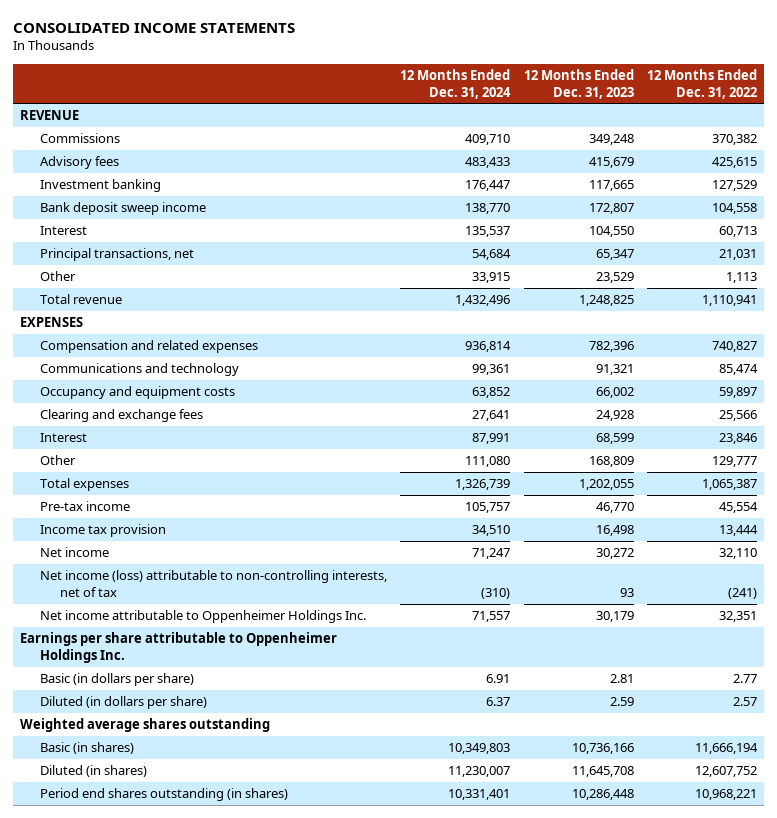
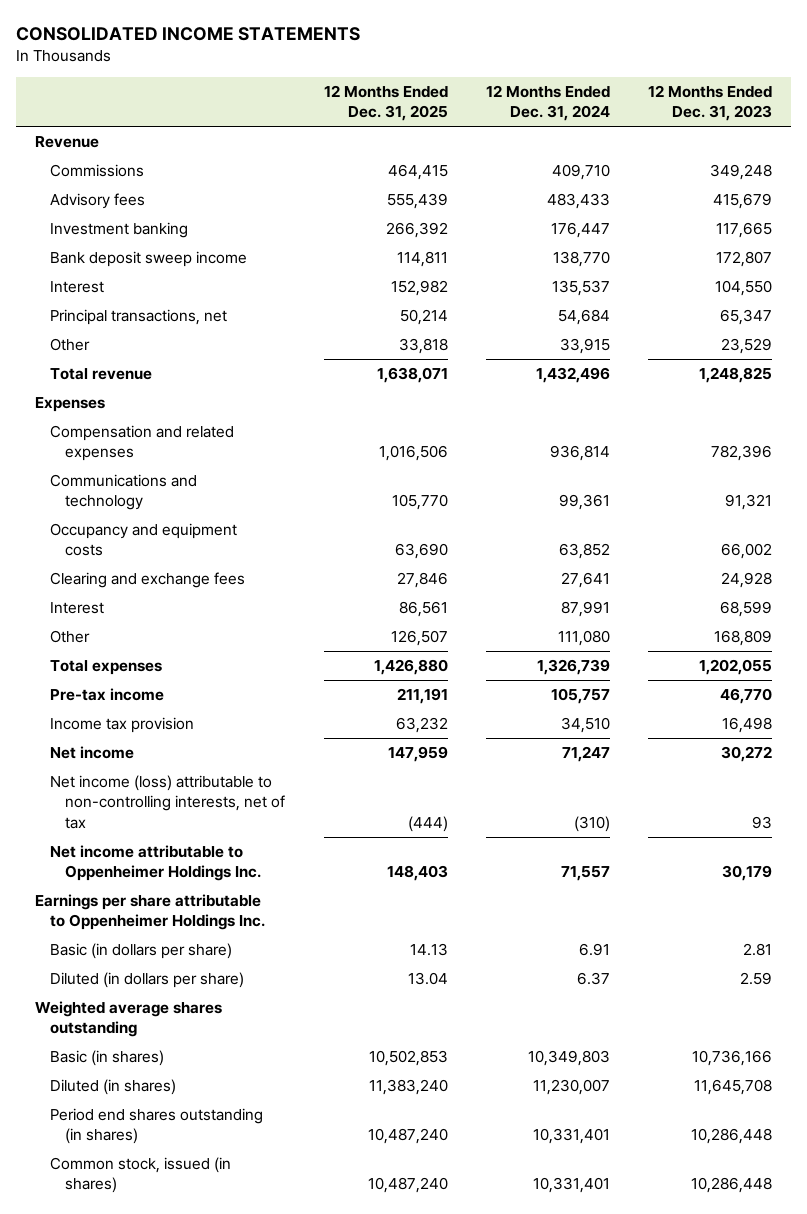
- | 12 Months Ended Dec. 31, 2024 | 12 Months Ended Dec. 31, 2023 | 12 Months Ended Dec. 31, 2022
+ | 12 Months Ended Dec. 31, 2025 | 12 Months Ended Dec. 31, 2024 | 12 Months Ended Dec. 31, 2023
- REVENUE
+ Revenue
- EXPENSES
+ Expenses
+ Common stock, issued (in shares) | 10,487,240 | 10,331,401 | 10,286,448

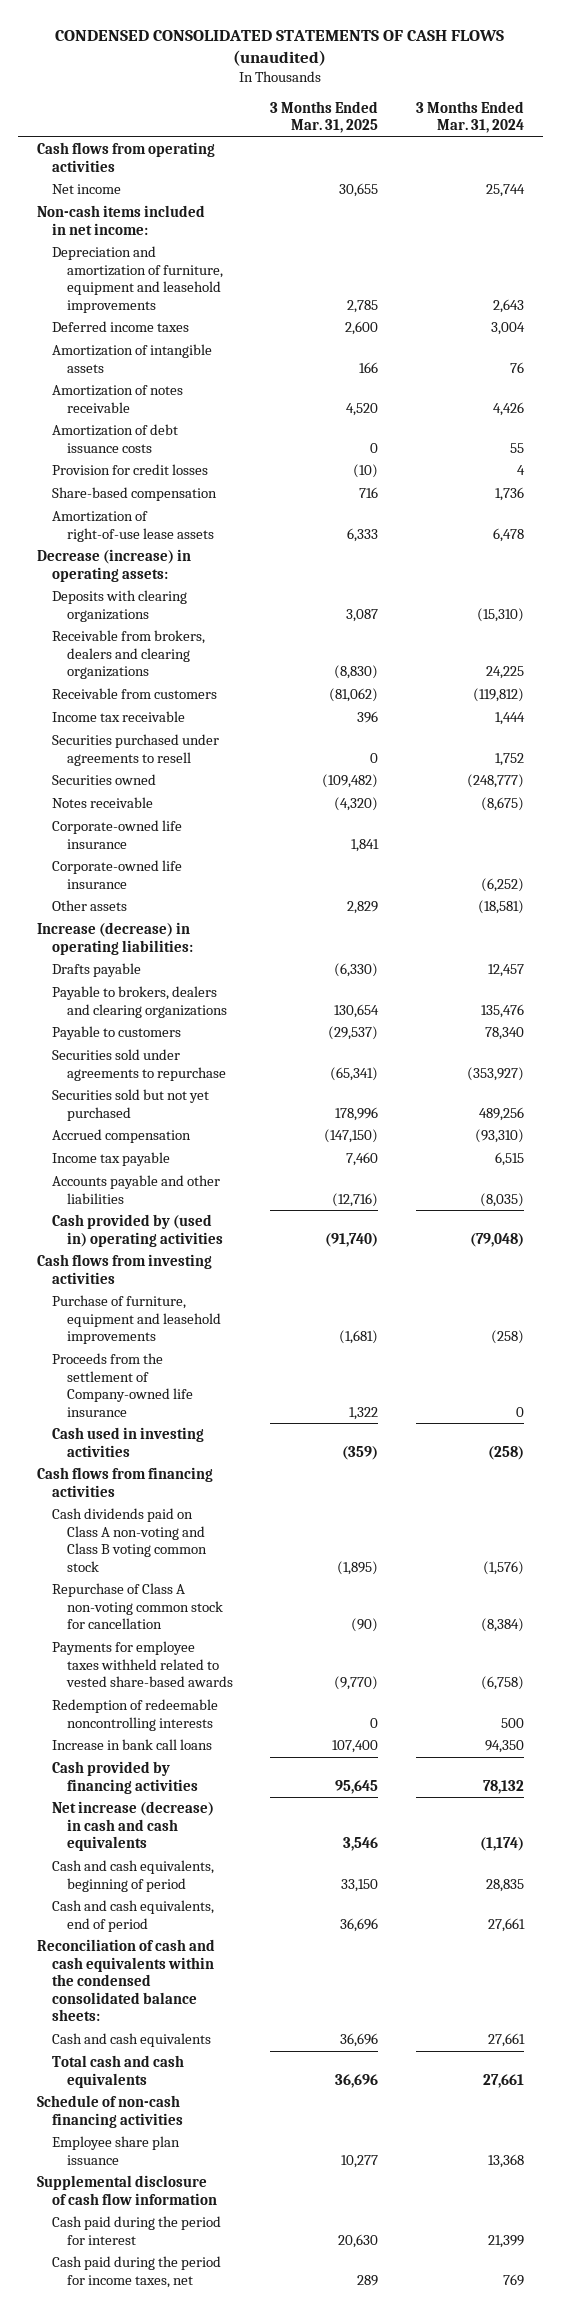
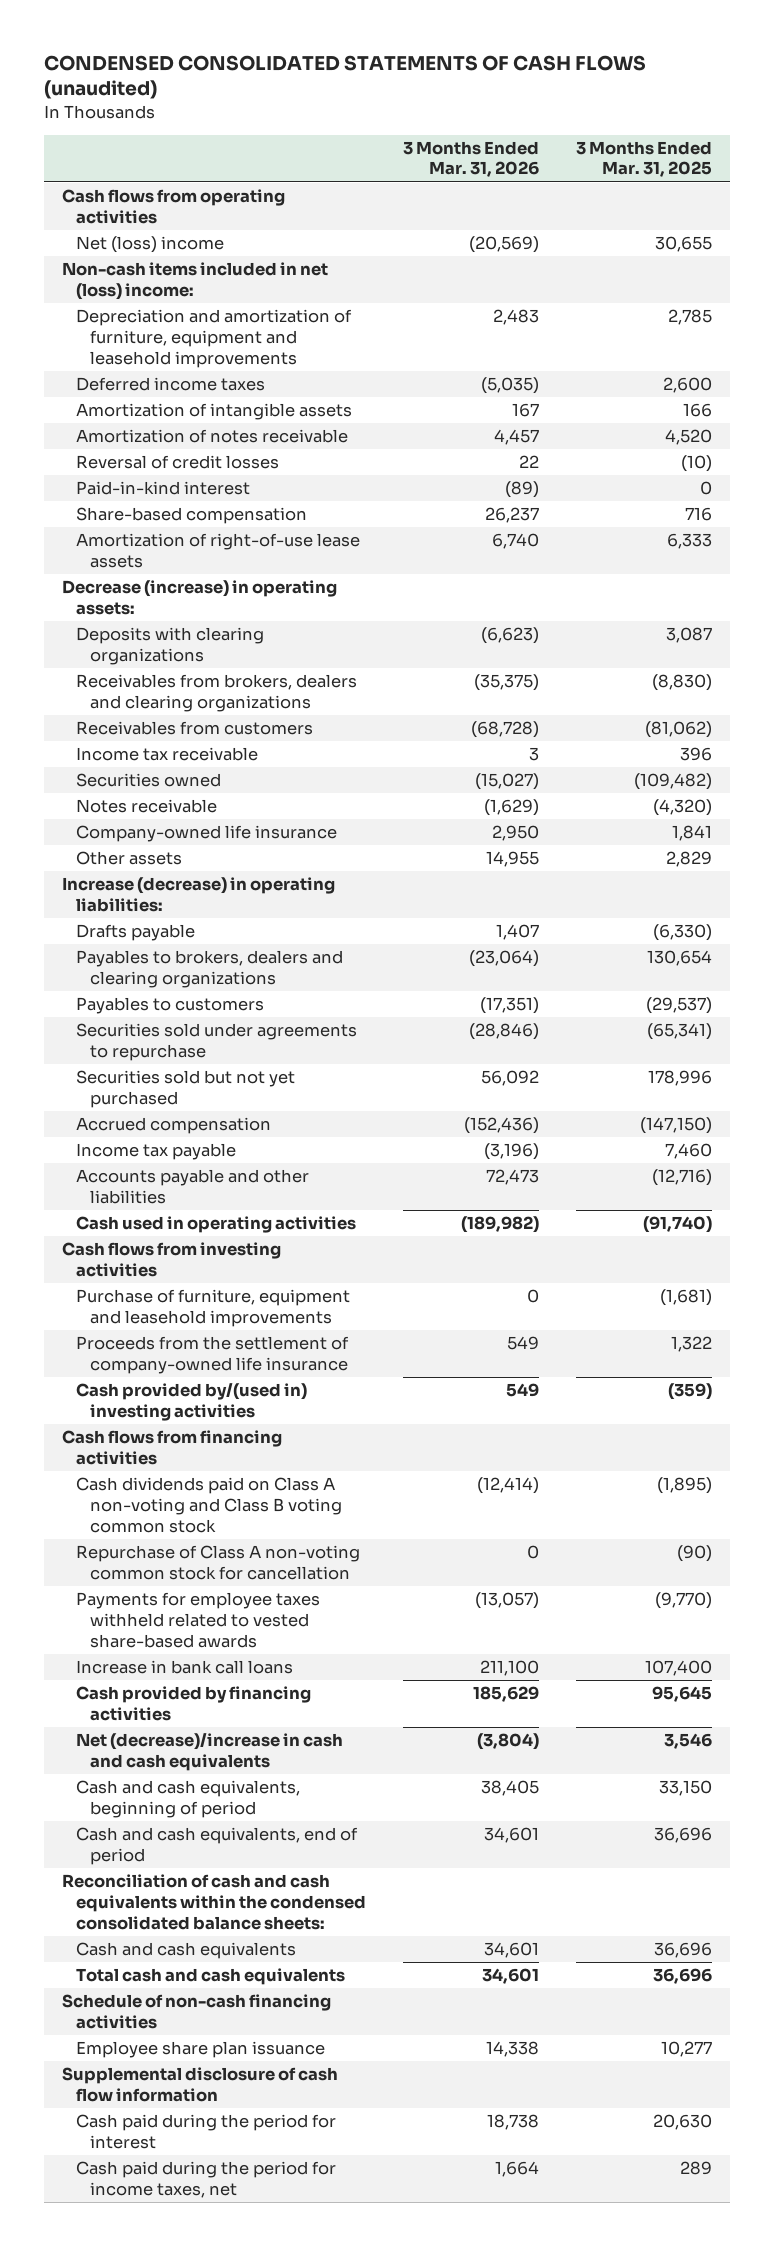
- | 3 Months Ended Mar. 31, 2025 | 3 Months Ended Mar. 31, 2024
+ | 3 Months Ended Mar. 31, 2026 | 3 Months Ended Mar. 31, 2025
- Net income | 30,655 | 25,744
- Non-cash items included in net income:
+ Net (loss) income | (20,569) | 30,655
+ Non-cash items included in net (loss) income:
- Amortization of debt issuance costs | 0 | 55
- Provision for credit losses | (10) | 4
+ Reversal of credit losses | 22 | (10)
+ Paid-in-kind interest | (89) | 0
- Receivable from brokers, dealers and clearing organizations | (8,830) | 24,225
- Receivable from customers | (81,062) | (119,812)
+ Receivables from brokers, dealers and clearing organizations | (35,375) | (8,830)
+ Receivables from customers | (68,728) | (81,062)
- Securities purchased under agreements to resell | 0 | 1,752
- Corporate-owned life insurance | 1,841 |
- Corporate-owned life insurance | | (6,252)
+ Company-owned life insurance | 2,950 | 1,841
- Payable to brokers, dealers and clearing organizations | 130,654 | 135,476
- Payable to customers | (29,537) | 78,340
+ Payables to brokers, dealers and clearing organizations | (23,064) | 130,654
+ Payables to customers | (17,351) | (29,537)
- Cash provided by (used in) operating activities | (91,740) | (79,048)
+ Cash used in operating activities | (189,982) | (91,740)
- Proceeds from the settlement of Company-owned life insurance | 1,322 | 0
- Cash used in investing activities | (359) | (258)
+ Proceeds from the settlement of company-owned life insurance | 549 | 1,322
+ Cash provided by/(used in) investing activities | 549 | (359)
- Redemption of redeemable noncontrolling interests | 0 | 500
- Net increase (decrease) in cash and cash equivalents | 3,546 | (1,174)
+ Net (decrease)/increase in cash and cash equivalents | (3,804) | 3,546

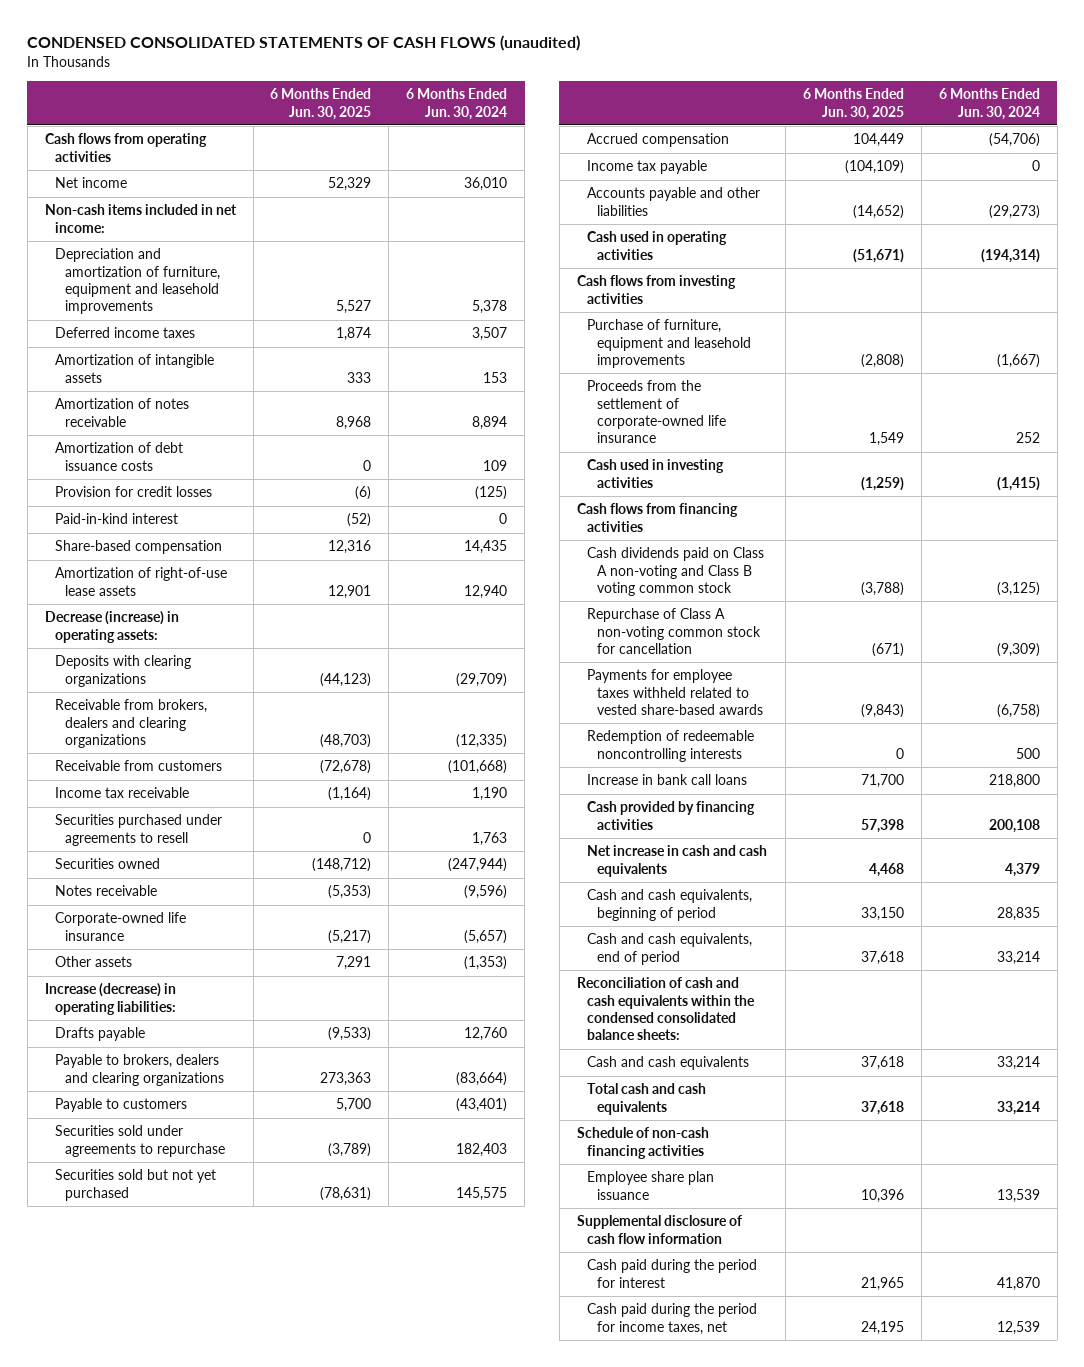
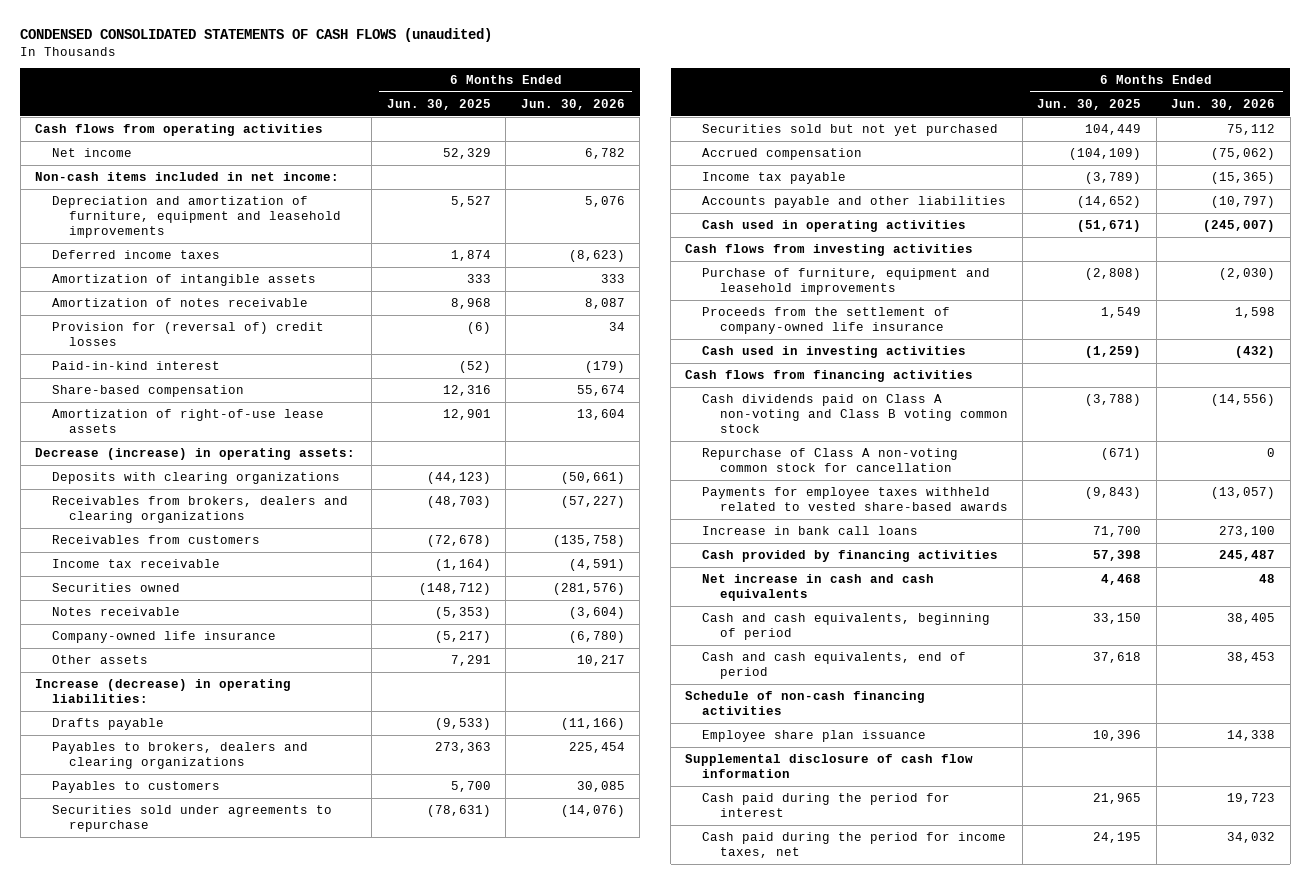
- | 6 Months Ended Jun. 30, 2025 | 6 Months Ended Jun. 30, 2024
+ | 6 Months Ended Jun. 30, 2025 | 6 Months Ended Jun. 30, 2026
- Amortization of debt issuance costs | 0 | 109
- Provision for credit losses | (6) | (125)
+ Provision for (reversal of) credit losses | (6) | 34
- Receivable from brokers, dealers and clearing organizations | (48,703) | (12,335)
- Receivable from customers | (72,678) | (101,668)
+ Receivables from brokers, dealers and clearing organizations | (48,703) | (57,227)
+ Receivables from customers | (72,678) | (135,758)
- Securities purchased under agreements to resell | 0 | 1,763
- Corporate-owned life insurance | (5,217) | (5,657)
+ Company-owned life insurance | (5,217) | (6,780)
- Payable to brokers, dealers and clearing organizations | 273,363 | (83,664)
- Payable to customers | 5,700 | (43,401)
- Securities sold under agreements to repurchase | (3,789) | 182,403
- Securities sold but not yet purchased | (78,631) | 145,575
- Accrued compensation | 104,449 | (54,706)
- Income tax payable | (104,109) | 0
+ Payables to brokers, dealers and clearing organizations | 273,363 | 225,454
+ Payables to customers | 5,700 | 30,085
+ Securities sold under agreements to repurchase | (78,631) | (14,076)
+ Securities sold but not yet purchased | 104,449 | 75,112
+ Accrued compensation | (104,109) | (75,062)
+ Income tax payable | (3,789) | (15,365)
- Proceeds from the settlement of corporate-owned life insurance | 1,549 | 252
+ Proceeds from the settlement of company-owned life insurance | 1,549 | 1,598
- Redemption of redeemable noncontrolling interests | 0 | 500
- Reconciliation of cash and cash equivalents within the condensed consolidated balance sheets:
- Cash and cash equivalents | 37,618 | 33,214
- Total cash and cash equivalents | 37,618 | 33,214

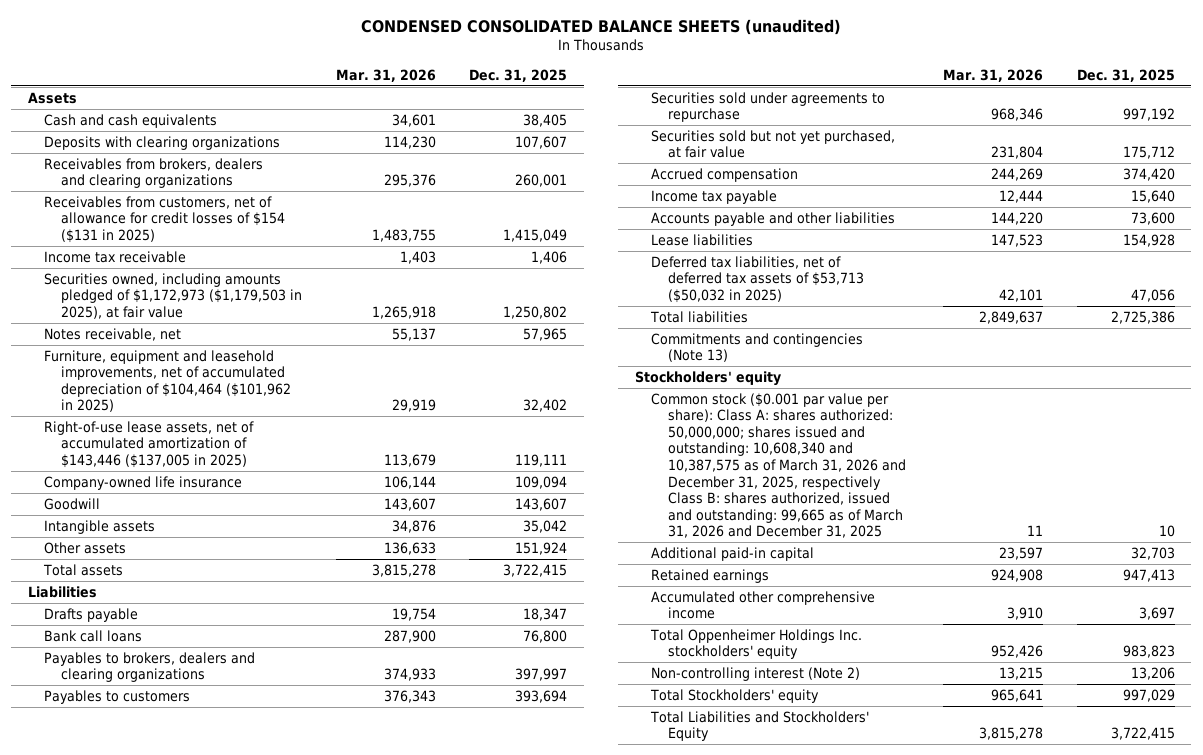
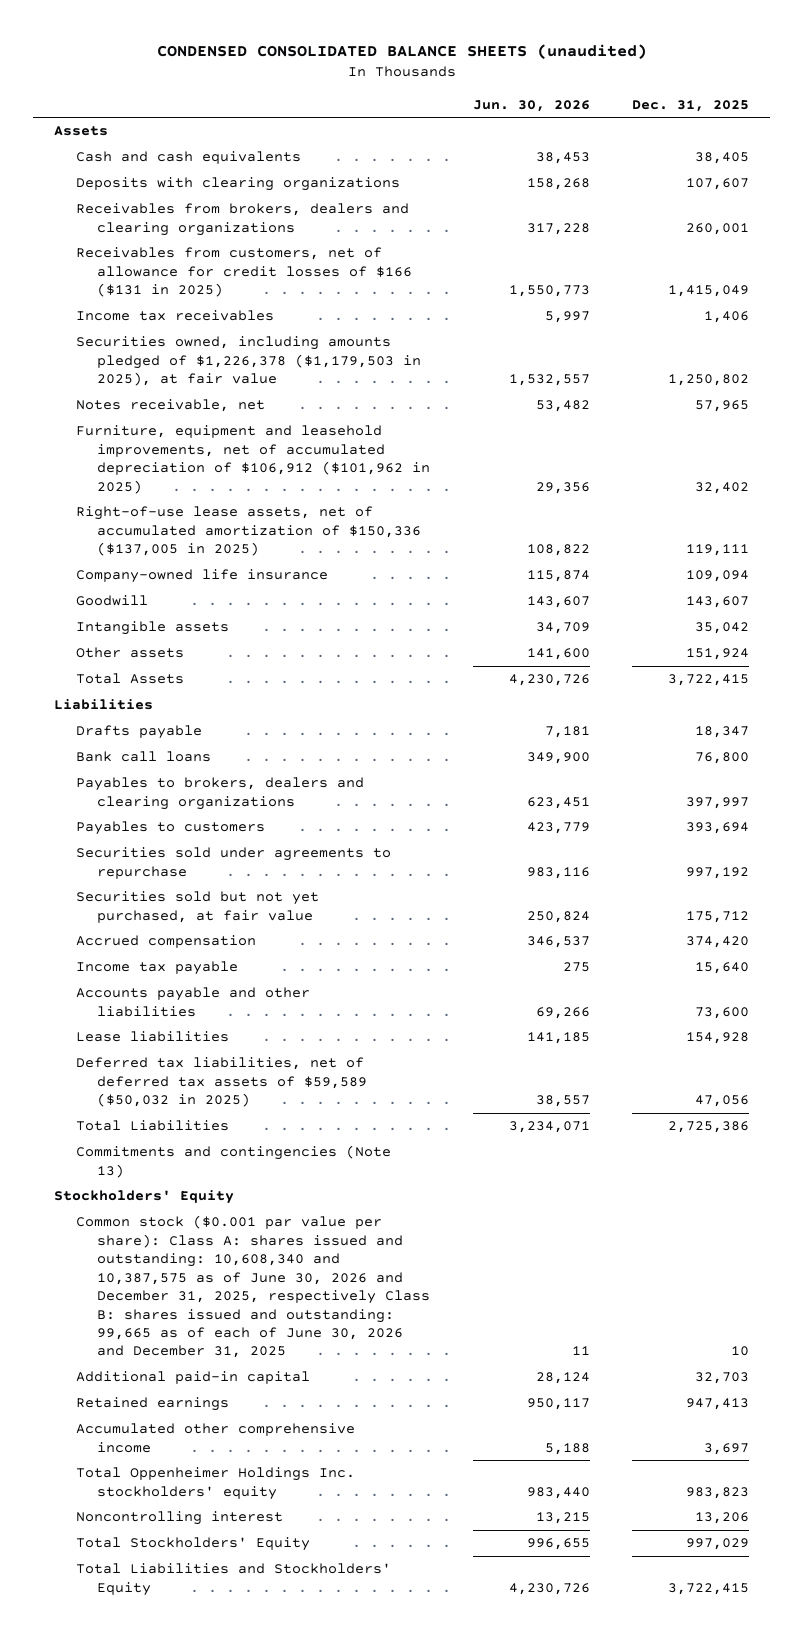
- | Mar. 31, 2026 | Dec. 31, 2025
+ | Jun. 30, 2026 | Dec. 31, 2025
- Receivables from customers, net of allowance for credit losses of $154 ($131 in 2025) | 1,483,755 | 1,415,049
- Income tax receivable | 1,403 | 1,406
- Securities owned, including amounts pledged of $1,172,973 ($1,179,503 in 2025), at fair value | 1,265,918 | 1,250,802
+ Receivables from customers, net of allowance for credit losses of $166 ($131 in 2025) | 1,550,773 | 1,415,049
+ Income tax receivables | 5,997 | 1,406
+ Securities owned, including amounts pledged of $1,226,378 ($1,179,503 in 2025), at fair value | 1,532,557 | 1,250,802
- Furniture, equipment and leasehold improvements, net of accumulated depreciation of $104,464 ($101,962 in 2025) | 29,919 | 32,402
- Right-of-use lease assets, net of accumulated amortization of $143,446 ($137,005 in 2025) | 113,679 | 119,111
+ Furniture, equipment and leasehold improvements, net of accumulated depreciation of $106,912 ($101,962 in 2025) | 29,356 | 32,402
+ Right-of-use lease assets, net of accumulated amortization of $150,336 ($137,005 in 2025) | 108,822 | 119,111
- Total assets | 3,815,278 | 3,722,415
+ Total Assets | 4,230,726 | 3,722,415
- Deferred tax liabilities, net of deferred tax assets of $53,713 ($50,032 in 2025) | 42,101 | 47,056
- Total liabilities | 2,849,637 | 2,725,386
+ Deferred tax liabilities, net of deferred tax assets of $59,589 ($50,032 in 2025) | 38,557 | 47,056
+ Total Liabilities | 3,234,071 | 2,725,386
- Stockholders' equity
- Common stock ($0.001 par value per share): Class A: shares authorized: 50,000,000; shares issued and outstanding: 10,608,340 and 10,387,575 as of March 31, 2026 and December 31, 2025, respectively Class B: shares authorized, issued and outstanding: 99,665 as of March 31, 2026 and December 31, 2025 | 11 | 10
+ Stockholders' Equity
+ Common stock ($0.001 par value per share): Class A: shares issued and outstanding: 10,608,340 and 10,387,575 as of June 30, 2026 and December 31, 2025, respectively Class B: shares issued and outstanding: 99,665 as of each of June 30, 2026 and December 31, 2025 | 11 | 10
- Non-controlling interest (Note 2) | 13,215 | 13,206
- Total Stockholders' equity | 965,641 | 997,029
+ Noncontrolling interest | 13,215 | 13,206
+ Total Stockholders' Equity | 996,655 | 997,029

